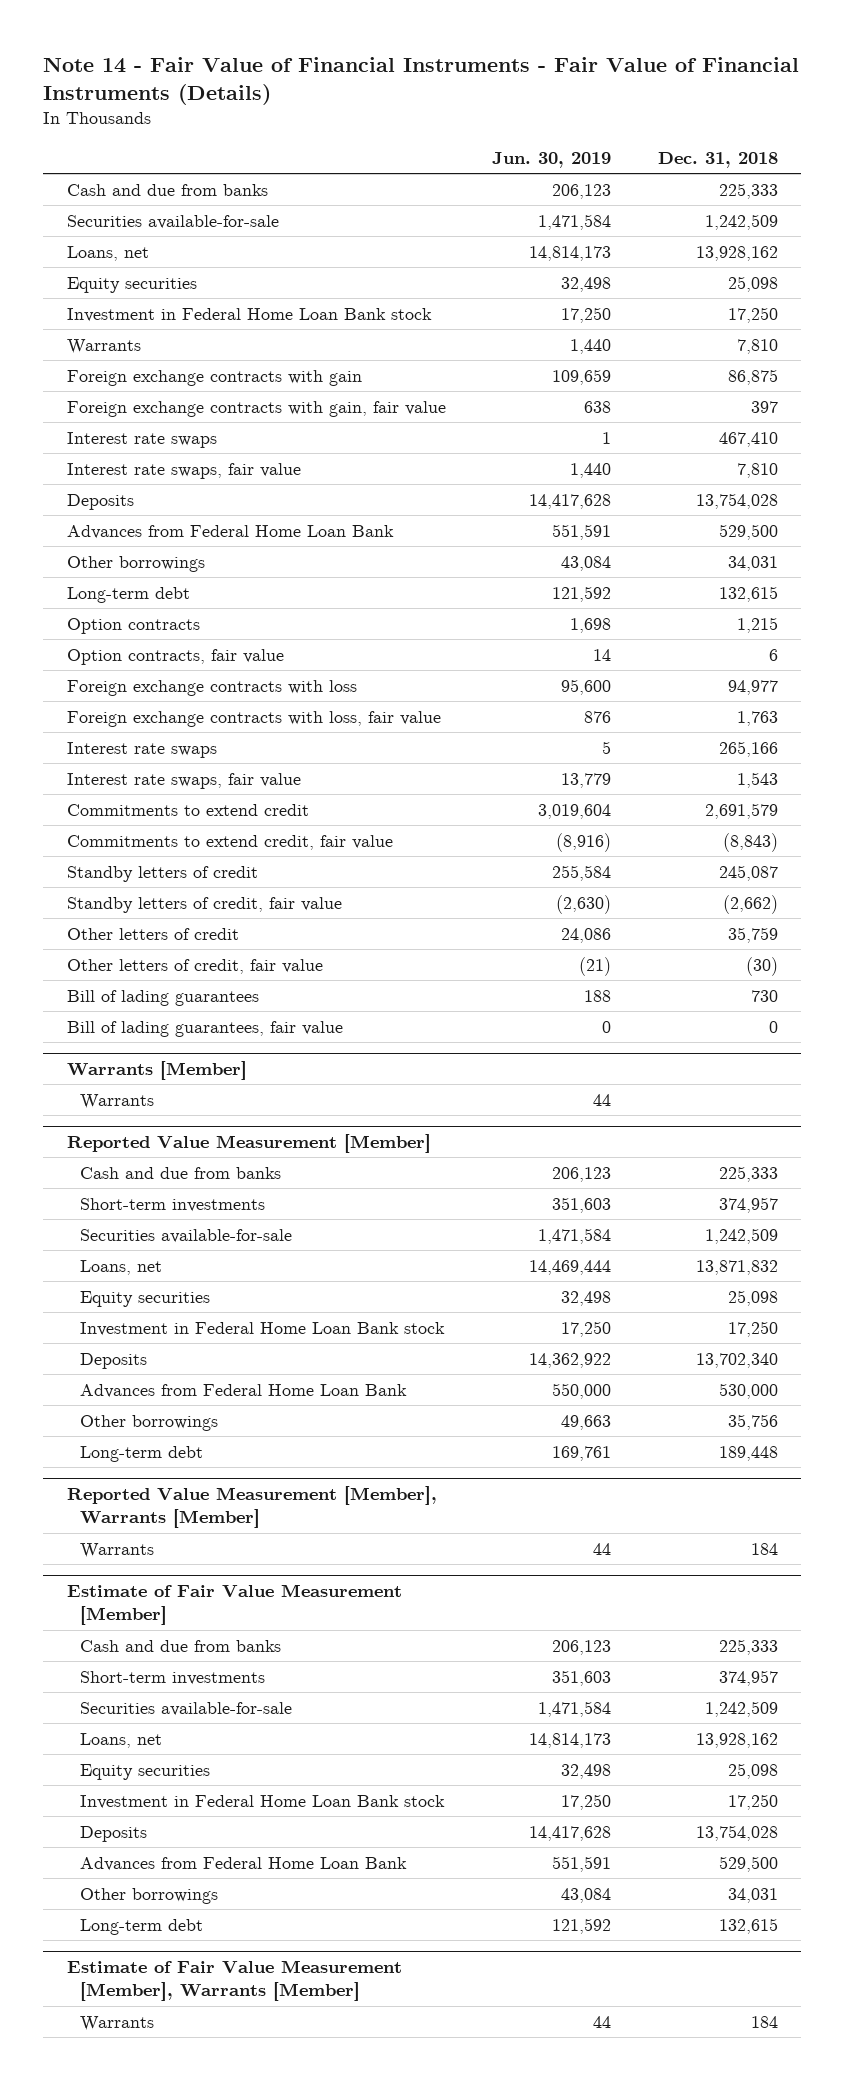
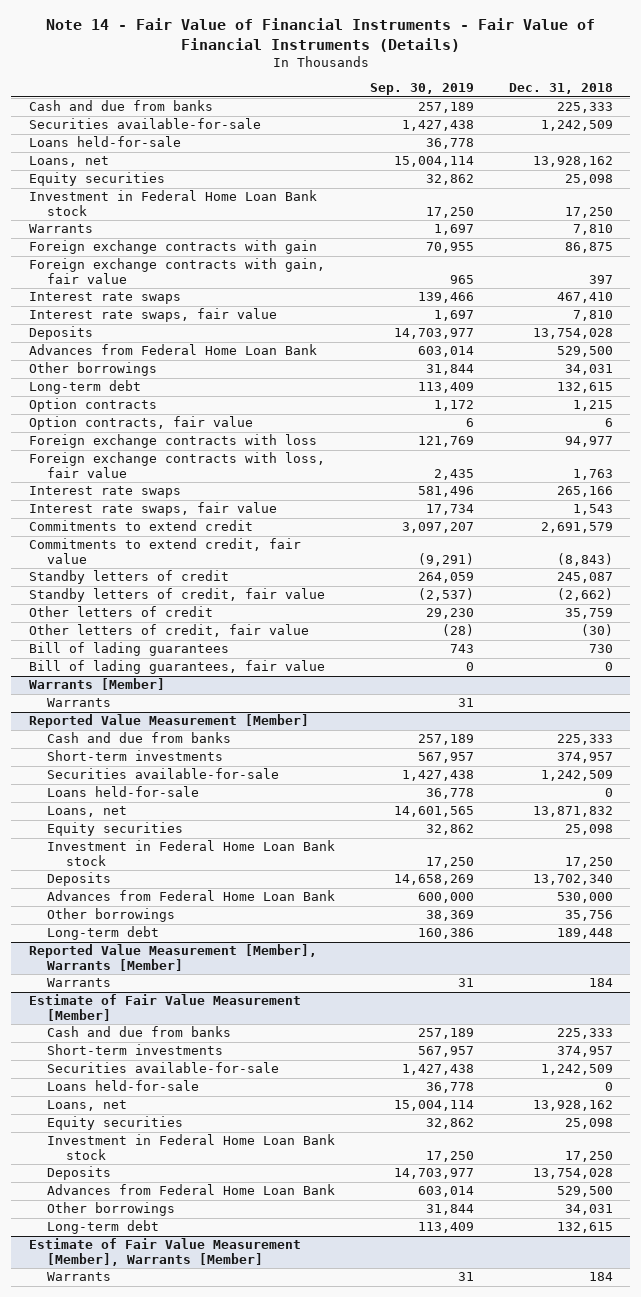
- | Jun. 30, 2019 | Dec. 31, 2018
+ | Sep. 30, 2019 | Dec. 31, 2018
+ Loans held-for-sale | 36,778 |
@ Reported Value Measurement [Member]
+ Loans held-for-sale | 36,778 | 0
@ Estimate of Fair Value Measurement [Member]
+ Loans held-for-sale | 36,778 | 0

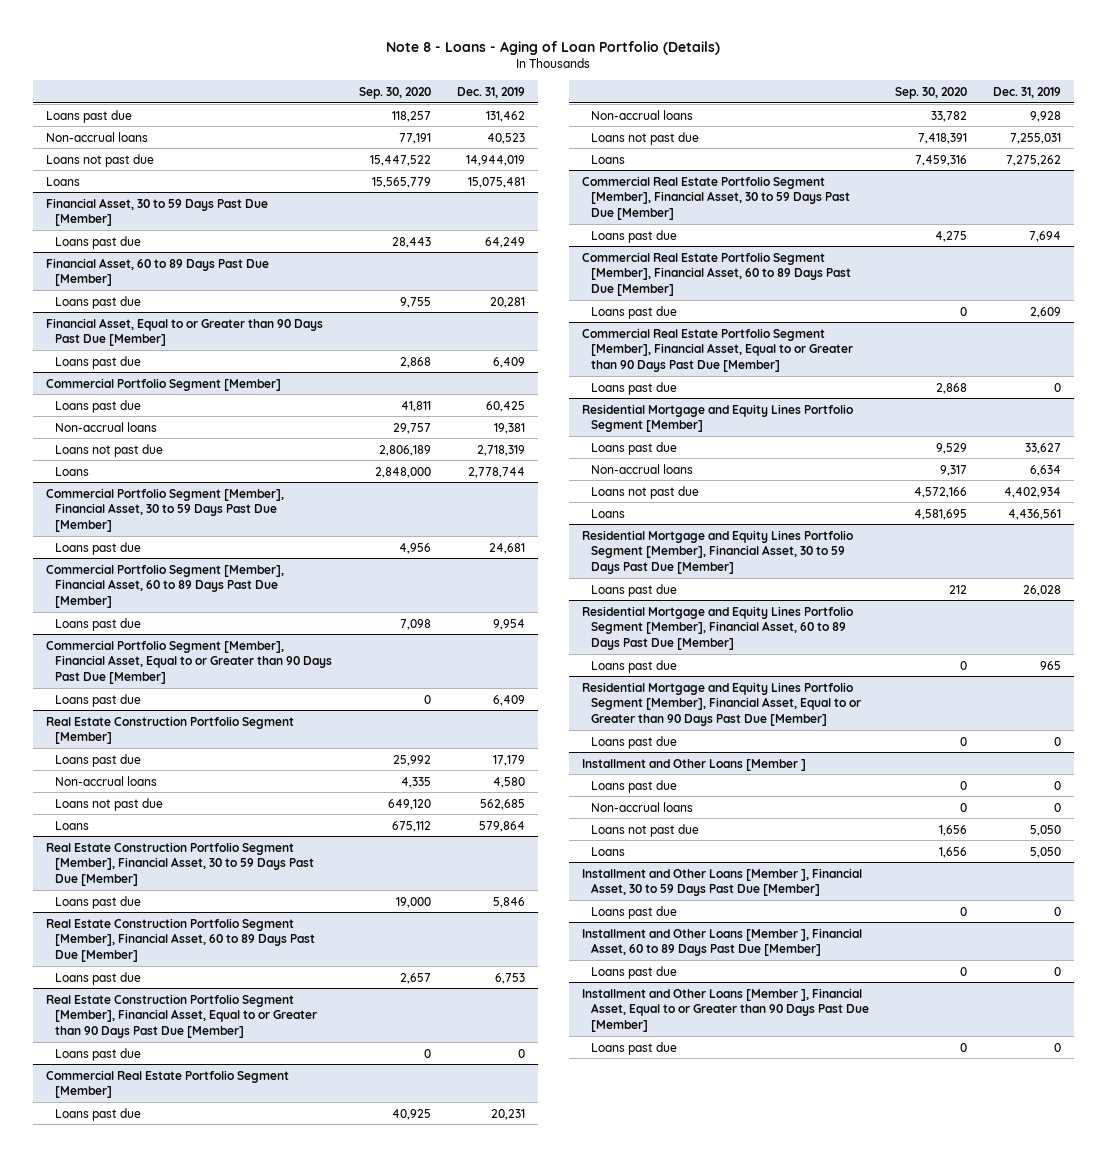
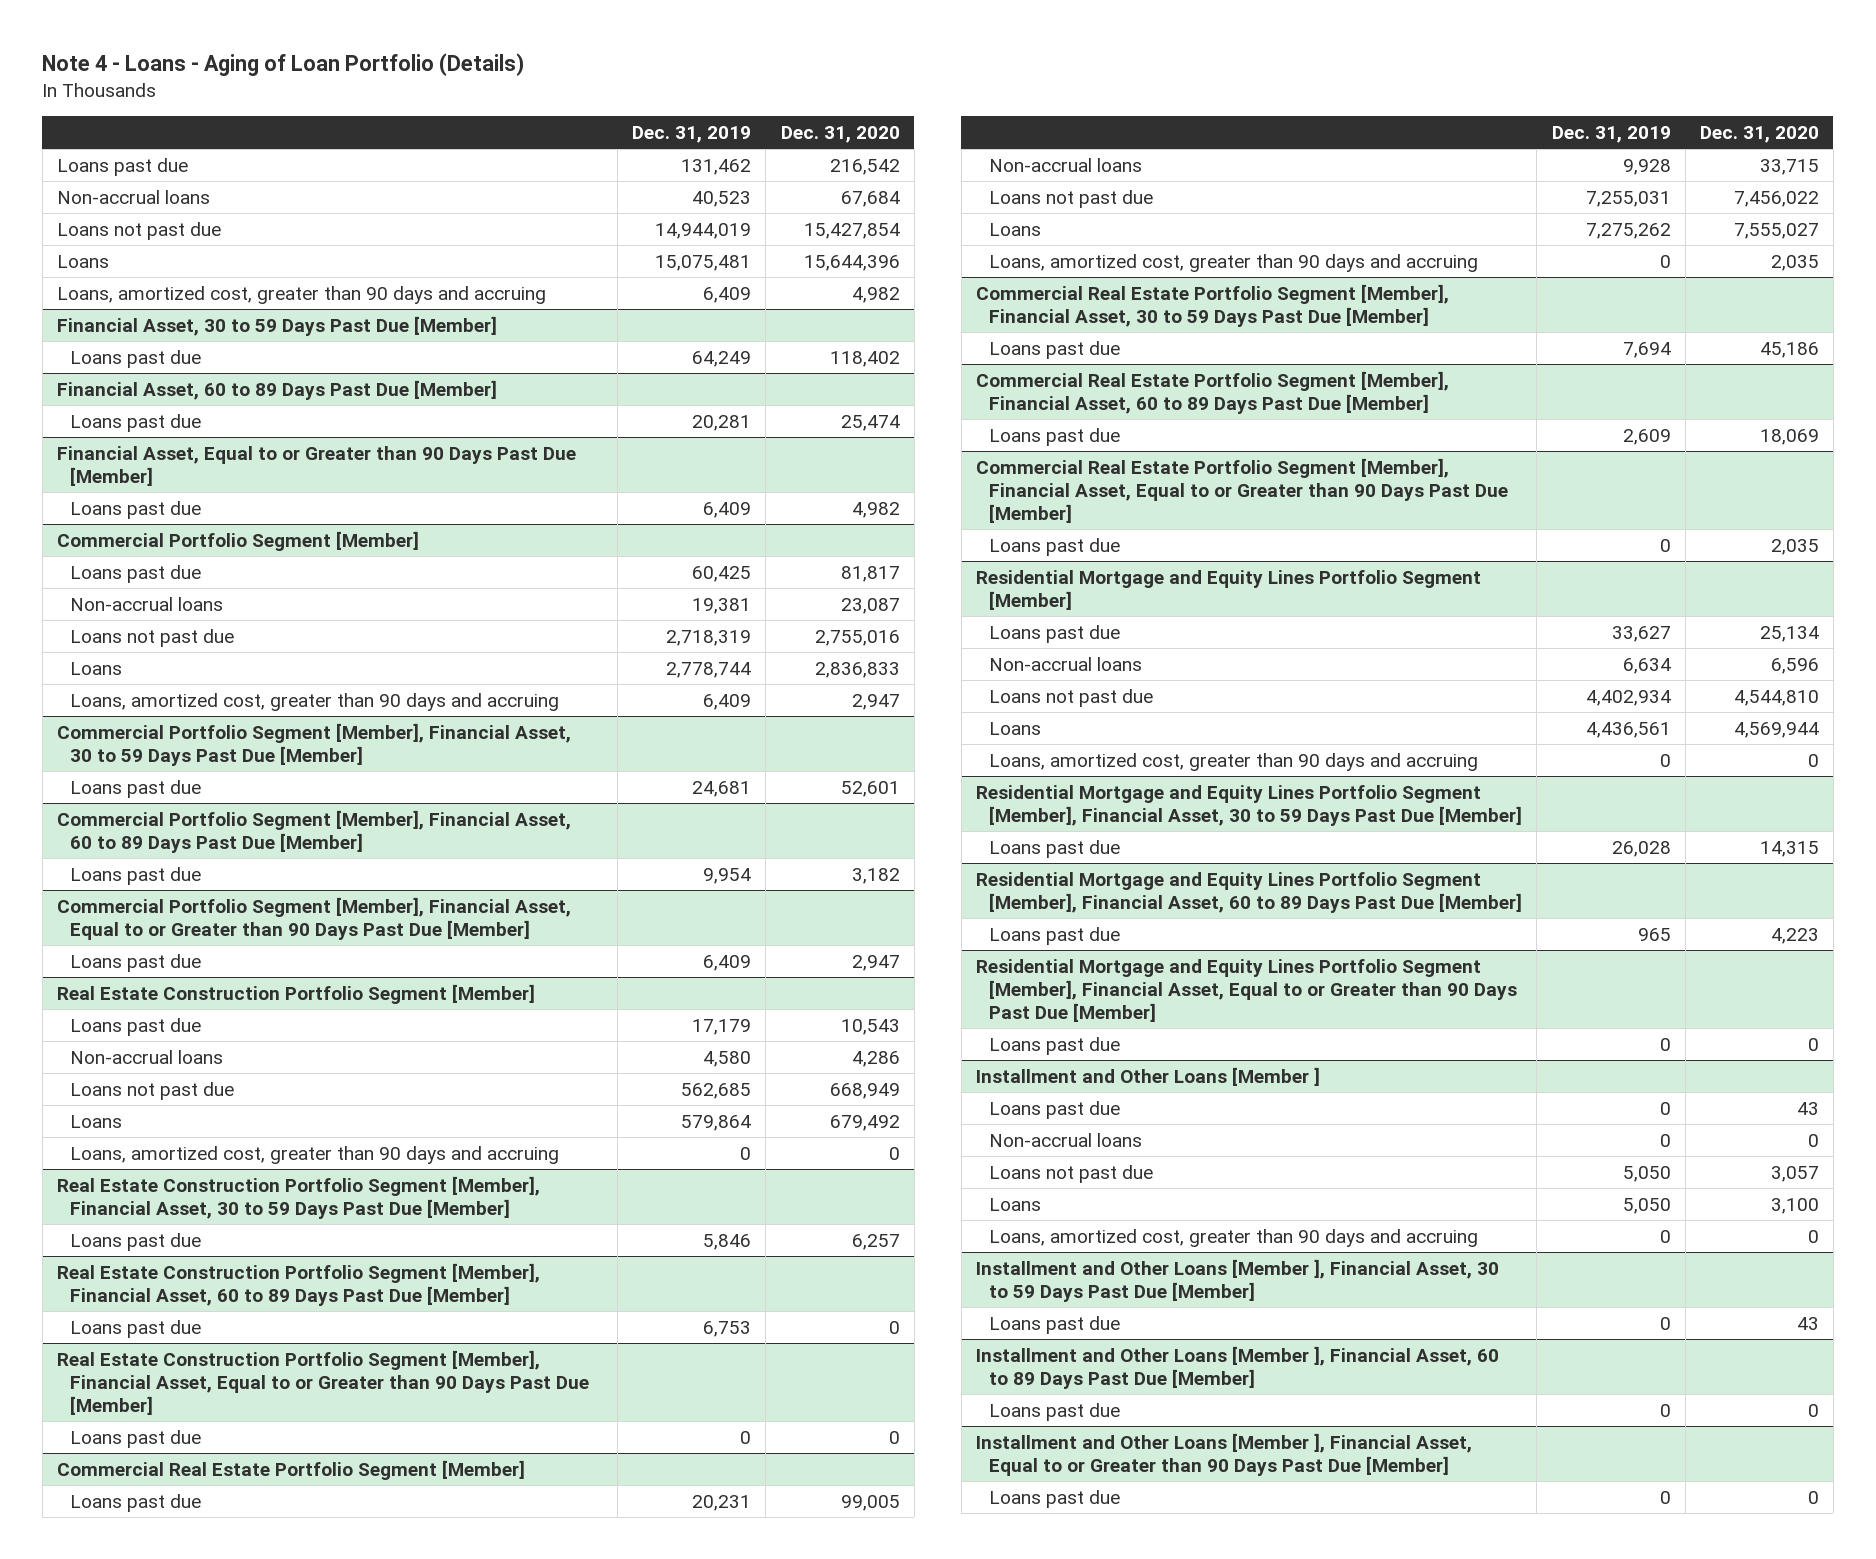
- Note 8 - Loans - Aging of Loan Portfolio (Details)
+ Note 4 - Loans - Aging of Loan Portfolio (Details)
- | Sep. 30, 2020 | Dec. 31, 2019
+ | Dec. 31, 2019 | Dec. 31, 2020
+ Loans, amortized cost, greater than 90 days and accruing | 6,409 | 4,982
@ Commercial Portfolio Segment [Member]
+ Loans, amortized cost, greater than 90 days and accruing | 6,409 | 2,947
@ Real Estate Construction Portfolio Segment [Member]
+ Loans, amortized cost, greater than 90 days and accruing | 0 | 0
@ Commercial Real Estate Portfolio Segment [Member]
+ Loans, amortized cost, greater than 90 days and accruing | 0 | 2,035
@ Residential Mortgage and Equity Lines Portfolio Segment [Member]
+ Loans, amortized cost, greater than 90 days and accruing | 0 | 0
@ Installment and Other Loans [Member ]
+ Loans, amortized cost, greater than 90 days and accruing | 0 | 0

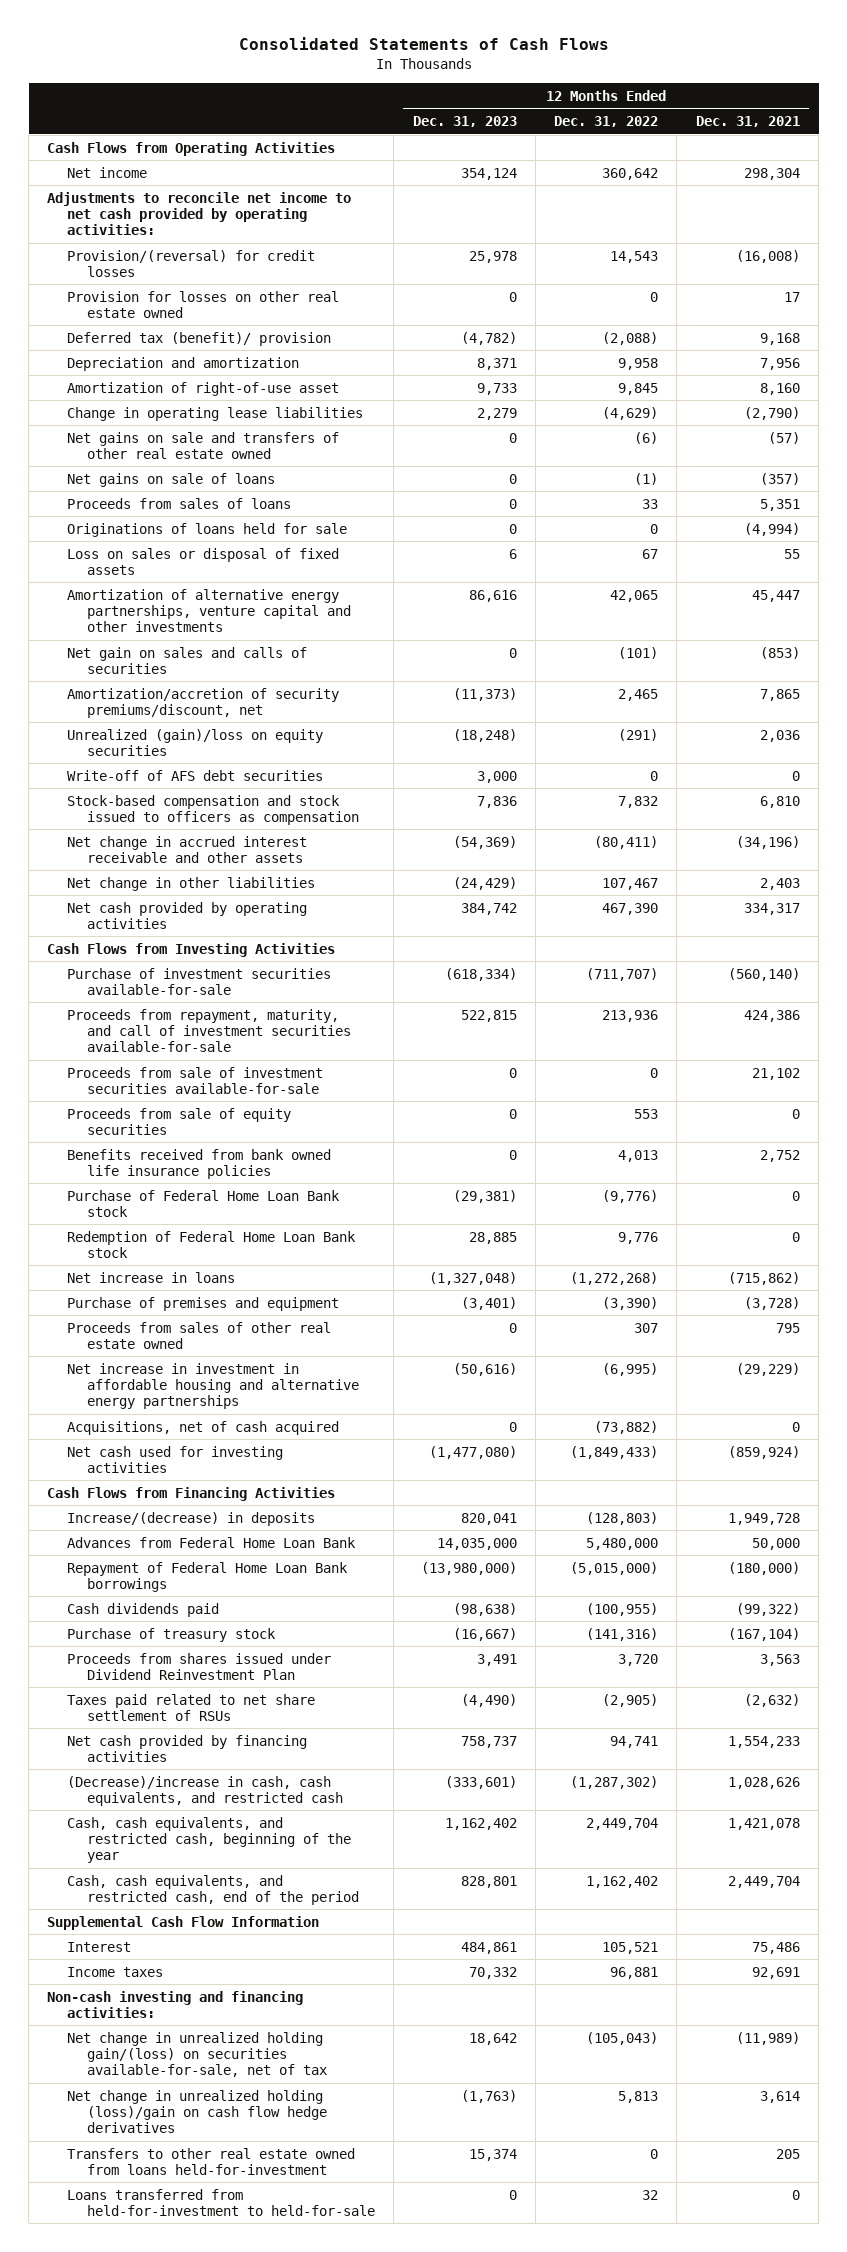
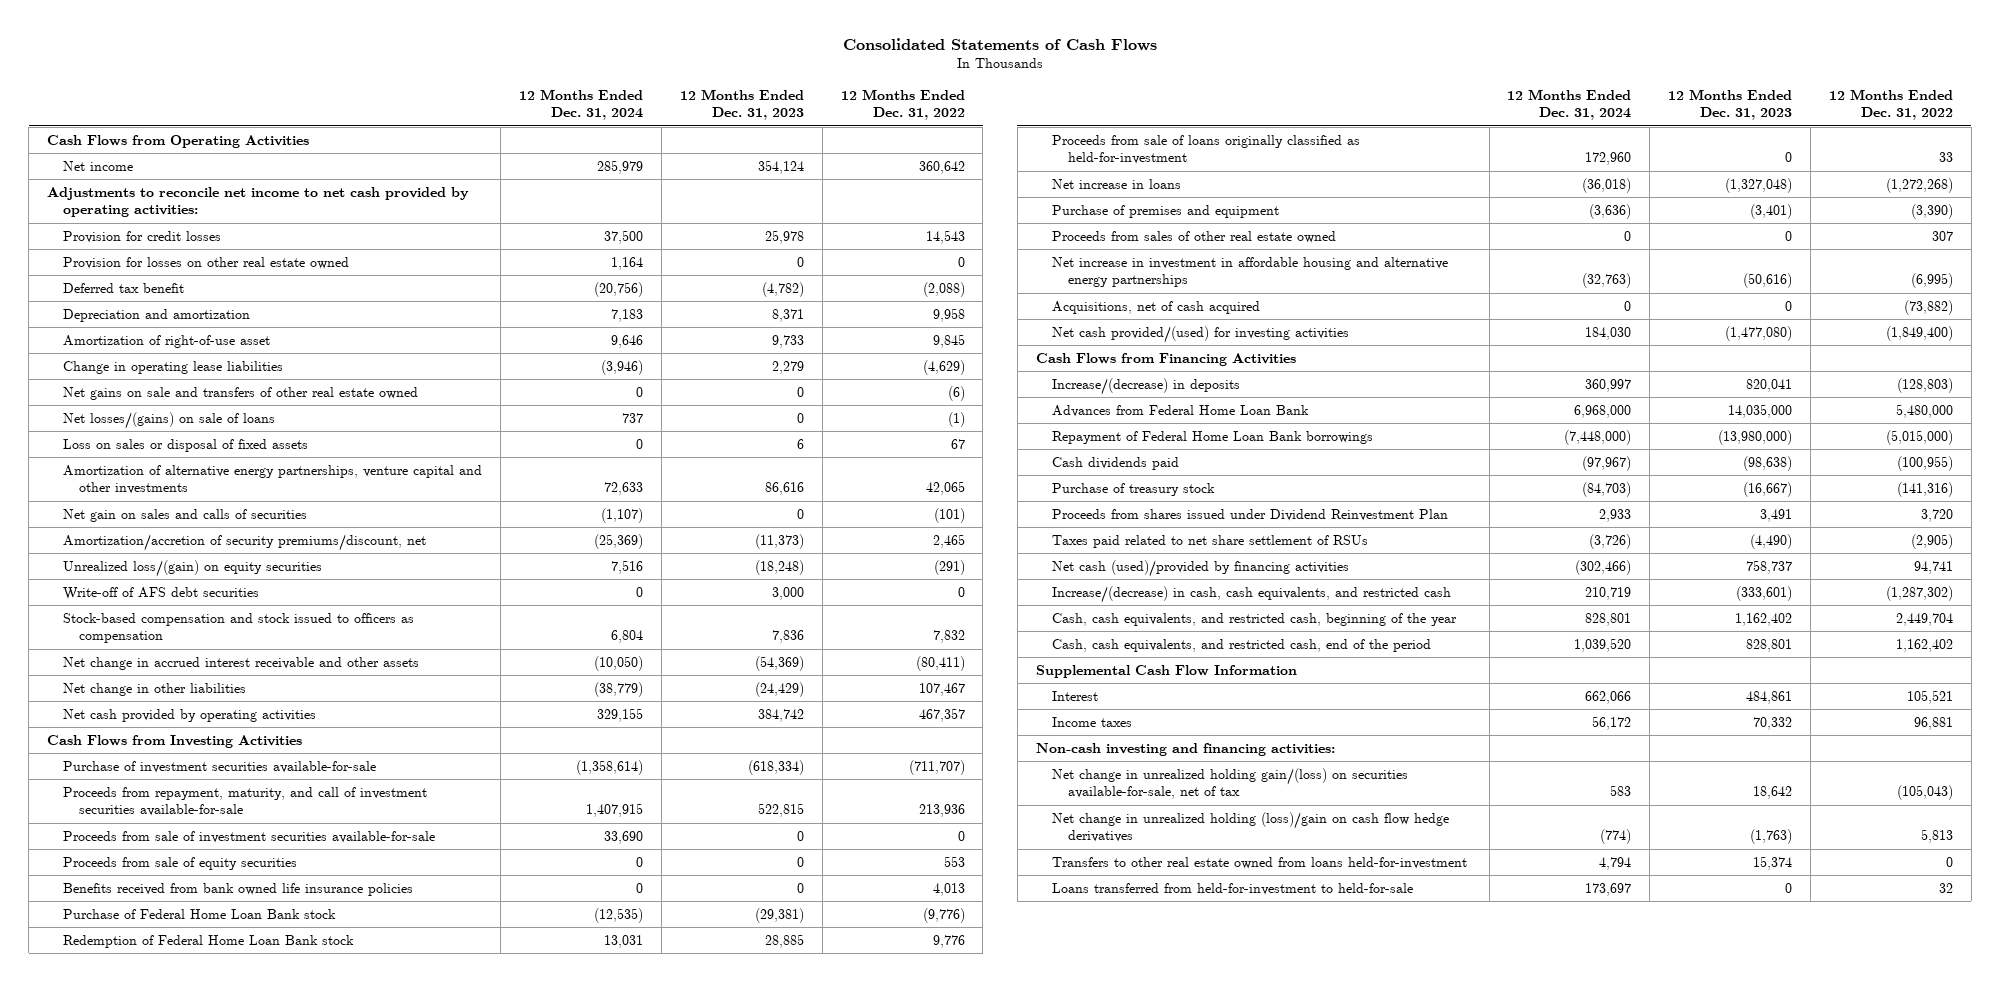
- | 12 Months Ended Dec. 31, 2023 | 12 Months Ended Dec. 31, 2022 | 12 Months Ended Dec. 31, 2021
+ | 12 Months Ended Dec. 31, 2024 | 12 Months Ended Dec. 31, 2023 | 12 Months Ended Dec. 31, 2022
- Provision/(reversal) for credit losses | 25,978 | 14,543 | (16,008)
+ Provision for credit losses | 37,500 | 25,978 | 14,543
- Deferred tax (benefit)/ provision | (4,782) | (2,088) | 9,168
+ Deferred tax benefit | (20,756) | (4,782) | (2,088)
- Net gains on sale of loans | 0 | (1) | (357)
- Proceeds from sales of loans | 0 | 33 | 5,351
- Originations of loans held for sale | 0 | 0 | (4,994)
+ Net losses/(gains) on sale of loans | 737 | 0 | (1)
- Unrealized (gain)/loss on equity securities | (18,248) | (291) | 2,036
+ Unrealized loss/(gain) on equity securities | 7,516 | (18,248) | (291)
- Net cash provided by operating activities | 384,742 | 467,390 | 334,317
+ Net cash provided by operating activities | 329,155 | 384,742 | 467,357
+ Proceeds from sale of loans originally classified as held-for-investment | 172,960 | 0 | 33
- Net cash used for investing activities | (1,477,080) | (1,849,433) | (859,924)
+ Net cash provided/(used) for investing activities | 184,030 | (1,477,080) | (1,849,400)
- Net cash provided by financing activities | 758,737 | 94,741 | 1,554,233
- (Decrease)/increase in cash, cash equivalents, and restricted cash | (333,601) | (1,287,302) | 1,028,626
+ Net cash (used)/provided by financing activities | (302,466) | 758,737 | 94,741
+ Increase/(decrease) in cash, cash equivalents, and restricted cash | 210,719 | (333,601) | (1,287,302)

